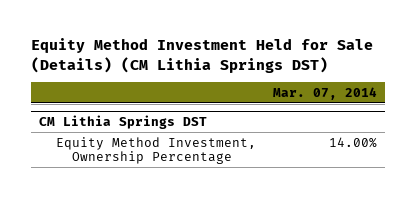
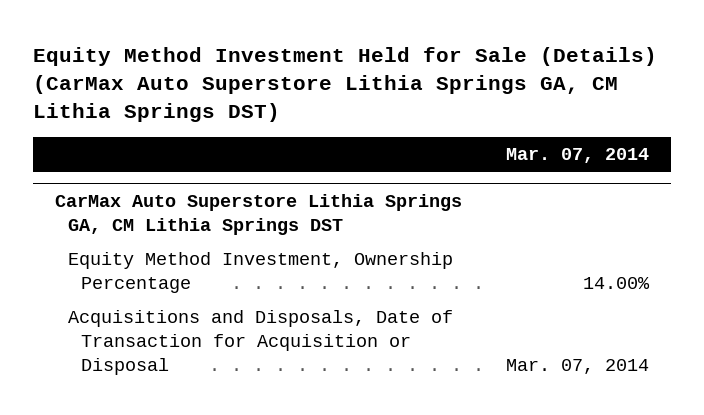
- Equity Method Investment Held for Sale (Details) (CM Lithia Springs DST)
+ Equity Method Investment Held for Sale (Details) (CarMax Auto Superstore Lithia Springs GA, CM Lithia Springs DST)
- CM Lithia Springs DST
+ CarMax Auto Superstore Lithia Springs GA, CM Lithia Springs DST
+ Acquisitions and Disposals, Date of Transaction for Acquisition or Disposal | Mar. 07, 2014

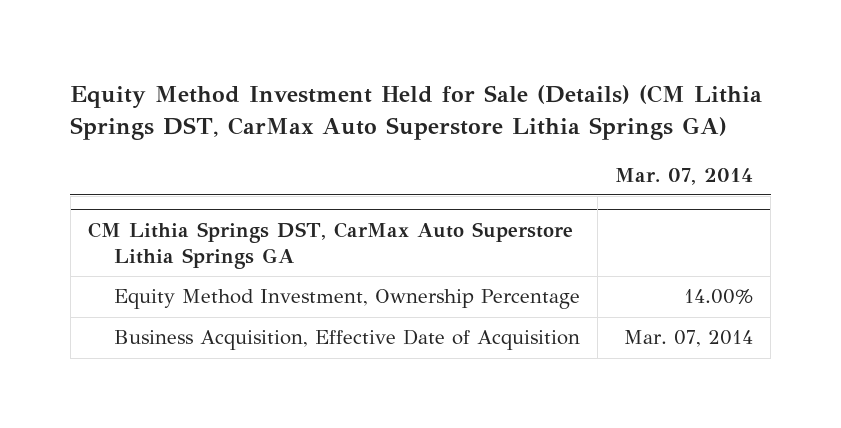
- Equity Method Investment Held for Sale (Details) (CarMax Auto Superstore Lithia Springs GA, CM Lithia Springs DST)
+ Equity Method Investment Held for Sale (Details) (CM Lithia Springs DST, CarMax Auto Superstore Lithia Springs GA)
- CarMax Auto Superstore Lithia Springs GA, CM Lithia Springs DST
+ CM Lithia Springs DST, CarMax Auto Superstore Lithia Springs GA
- Acquisitions and Disposals, Date of Transaction for Acquisition or Disposal | Mar. 07, 2014
+ Business Acquisition, Effective Date of Acquisition | Mar. 07, 2014

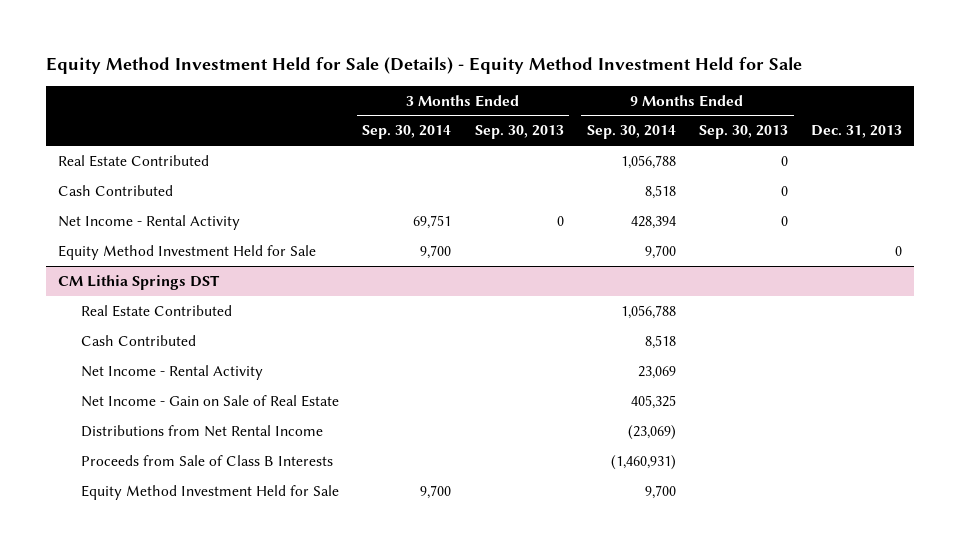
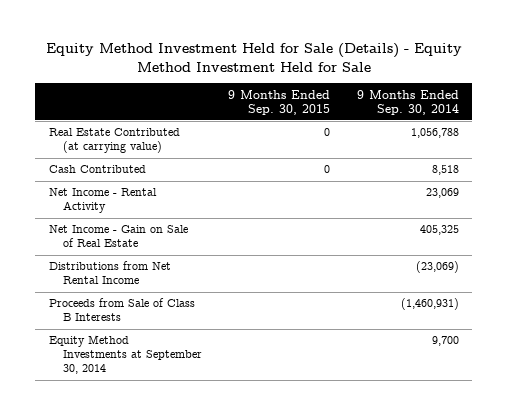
- | 3 Months Ended Sep. 30, 2014 | 3 Months Ended Sep. 30, 2013 | 9 Months Ended Sep. 30, 2014 | 9 Months Ended Sep. 30, 2013 | Dec. 31, 2013
+ | 9 Months Ended Sep. 30, 2015 | 9 Months Ended Sep. 30, 2014
- Real Estate Contributed | | | 1,056,788 | 0 |
- Cash Contributed | | | 8,518 | 0 |
- Net Income - Rental Activity | 69,751 | 0 | 428,394 | 0 |
- Equity Method Investment Held for Sale | 9,700 | | 9,700 | | 0
- CM Lithia Springs DST
- Real Estate Contributed | | | 1,056,788 | |
+ Real Estate Contributed (at carrying value) | 0 | 1,056,788
- Equity Method Investment Held for Sale | 9,700 | | 9,700 | |
+ Equity Method Investments at September 30, 2014 | | 9,700

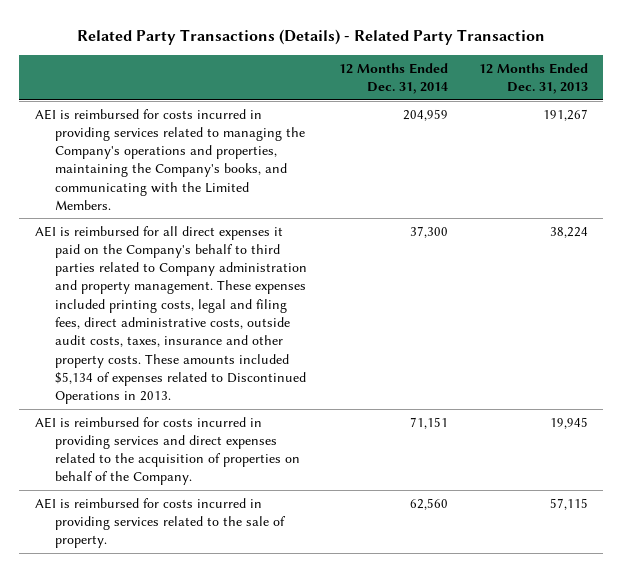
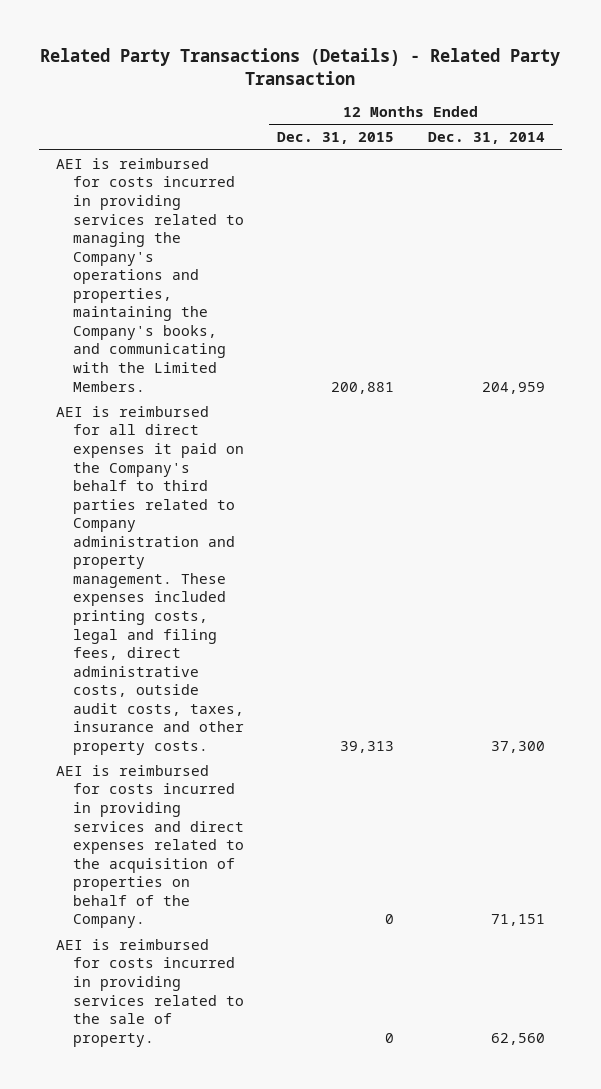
- | 12 Months Ended Dec. 31, 2014 | 12 Months Ended Dec. 31, 2013
+ | 12 Months Ended Dec. 31, 2015 | 12 Months Ended Dec. 31, 2014
- AEI is reimbursed for all direct expenses it paid on the Company's behalf to third parties related to Company administration and property management. These expenses included printing costs, legal and filing fees, direct administrative costs, outside audit costs, taxes, insurance and other property costs. These amounts included $5,134 of expenses related to Discontinued Operations in 2013. | 37,300 | 38,224
+ AEI is reimbursed for all direct expenses it paid on the Company's behalf to third parties related to Company administration and property management. These expenses included printing costs, legal and filing fees, direct administrative costs, outside audit costs, taxes, insurance and other property costs. | 39,313 | 37,300

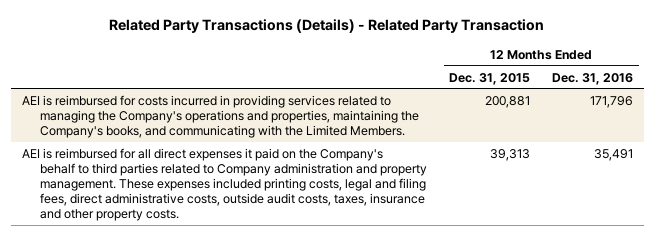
- | 12 Months Ended Dec. 31, 2015 | 12 Months Ended Dec. 31, 2014
+ | 12 Months Ended Dec. 31, 2015 | 12 Months Ended Dec. 31, 2016
- AEI is reimbursed for costs incurred in providing services and direct expenses related to the acquisition of properties on behalf of the Company. | 0 | 71,151
- AEI is reimbursed for costs incurred in providing services related to the sale of property. | 0 | 62,560

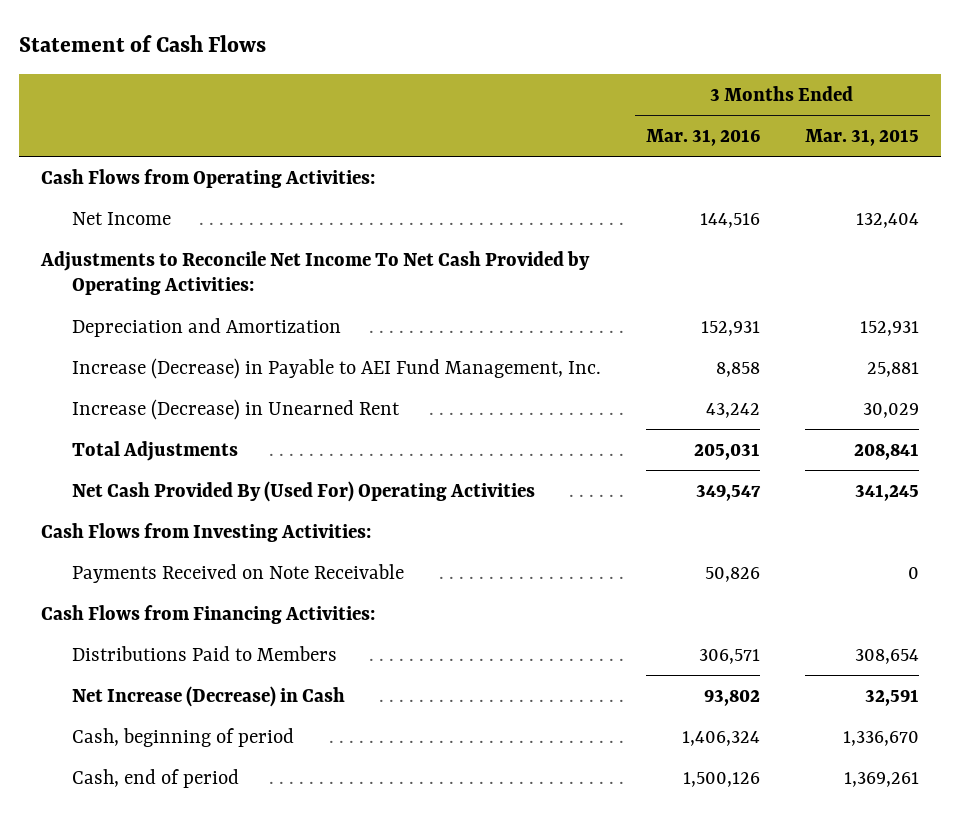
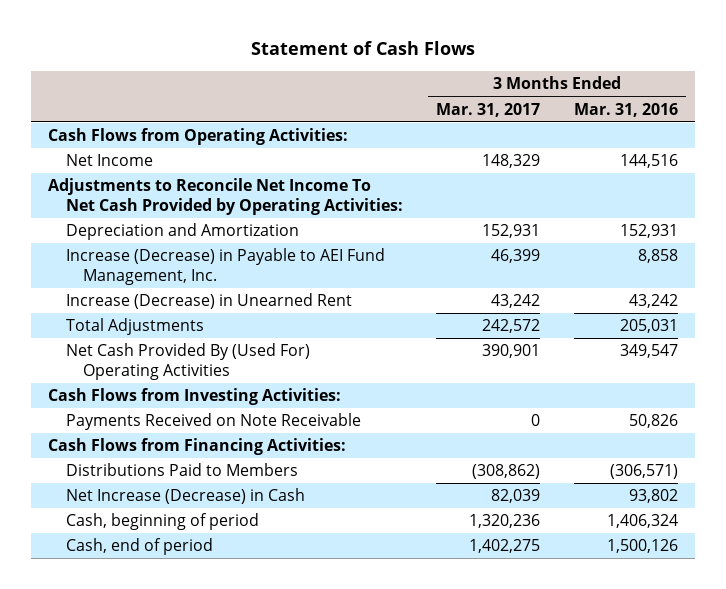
- | 3 Months Ended Mar. 31, 2016 | 3 Months Ended Mar. 31, 2015
+ | 3 Months Ended Mar. 31, 2017 | 3 Months Ended Mar. 31, 2016
- Distributions Paid to Members | 306,571 | 308,654
+ Distributions Paid to Members | (308,862) | (306,571)

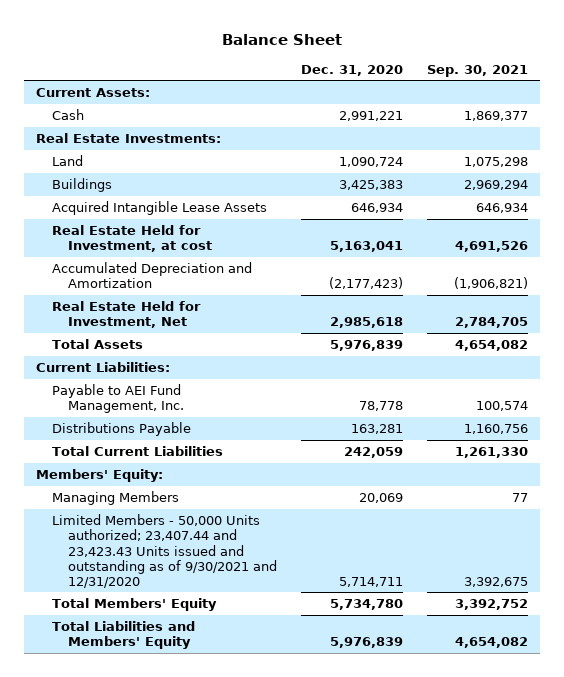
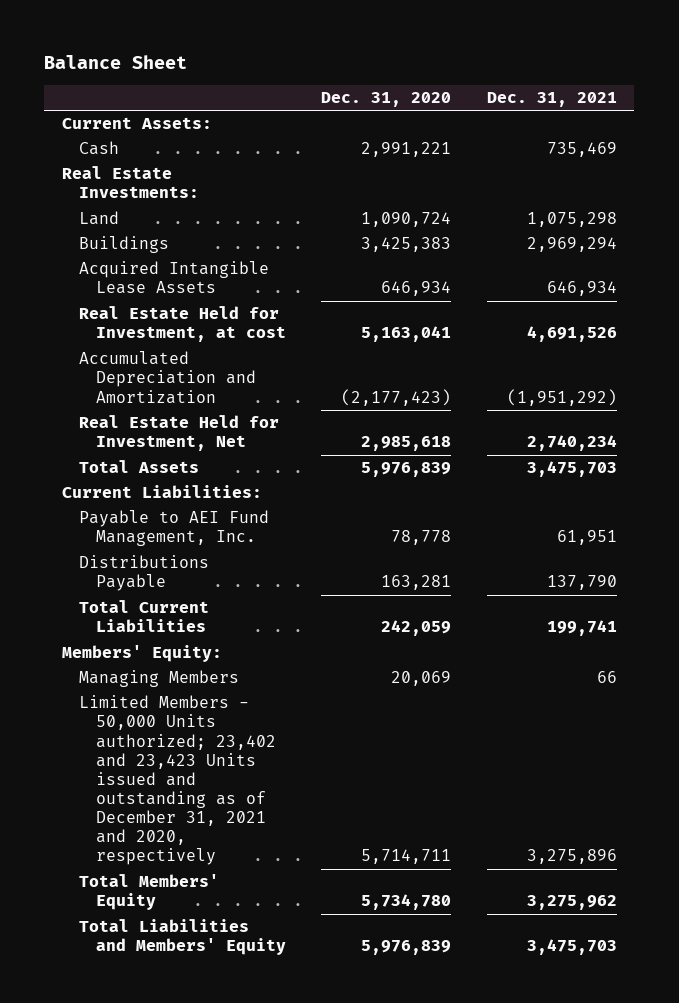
- | Dec. 31, 2020 | Sep. 30, 2021
+ | Dec. 31, 2020 | Dec. 31, 2021
- Limited Members - 50,000 Units authorized; 23,407.44 and 23,423.43 Units issued and outstanding as of 9/30/2021 and 12/31/2020 | 5,714,711 | 3,392,675
+ Limited Members - 50,000 Units authorized; 23,402 and 23,423 Units issued and outstanding as of December 31, 2021 and 2020, respectively | 5,714,711 | 3,275,896

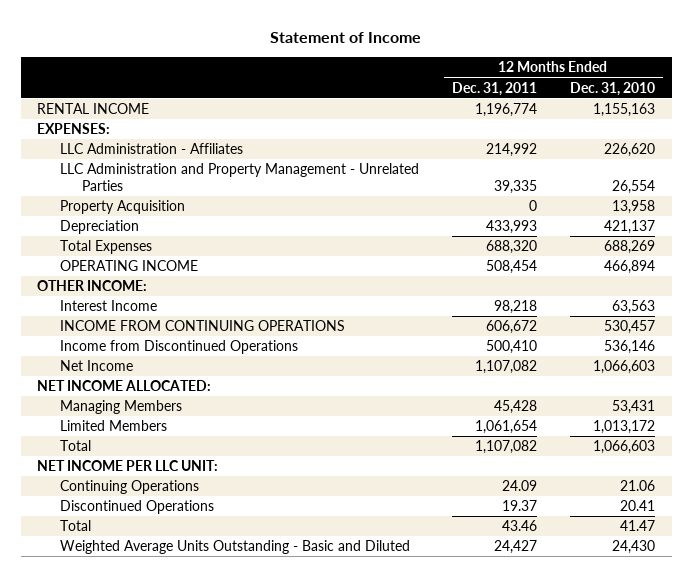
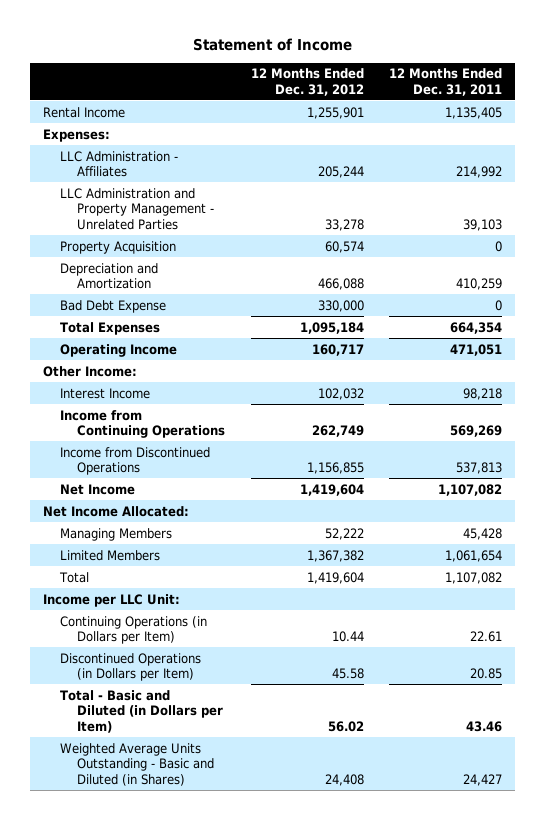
- | 12 Months Ended Dec. 31, 2011 | 12 Months Ended Dec. 31, 2010
+ | 12 Months Ended Dec. 31, 2012 | 12 Months Ended Dec. 31, 2011
- RENTAL INCOME | 1,196,774 | 1,155,163
- EXPENSES:
+ Rental Income | 1,255,901 | 1,135,405
+ Expenses:
- LLC Administration and Property Management - Unrelated Parties | 39,335 | 26,554
+ LLC Administration and Property Management - Unrelated Parties | 33,278 | 39,103
- Depreciation | 433,993 | 421,137
- Total Expenses | 688,320 | 688,269
- OPERATING INCOME | 508,454 | 466,894
- OTHER INCOME:
+ Depreciation and Amortization | 466,088 | 410,259
+ Bad Debt Expense | 330,000 | 0
+ Total Expenses | 1,095,184 | 664,354
+ Operating Income | 160,717 | 471,051
+ Other Income:
- INCOME FROM CONTINUING OPERATIONS | 606,672 | 530,457
- Income from Discontinued Operations | 500,410 | 536,146
+ Income from Continuing Operations | 262,749 | 569,269
+ Income from Discontinued Operations | 1,156,855 | 537,813
- NET INCOME ALLOCATED:
+ Net Income Allocated:
- NET INCOME PER LLC UNIT:
- Continuing Operations | 24.09 | 21.06
- Discontinued Operations | 19.37 | 20.41
- Total | 43.46 | 41.47
- Weighted Average Units Outstanding - Basic and Diluted | 24,427 | 24,430
+ Income per LLC Unit:
+ Continuing Operations (in Dollars per Item) | 10.44 | 22.61
+ Discontinued Operations (in Dollars per Item) | 45.58 | 20.85
+ Total - Basic and Diluted (in Dollars per Item) | 56.02 | 43.46
+ Weighted Average Units Outstanding - Basic and Diluted (in Shares) | 24,408 | 24,427

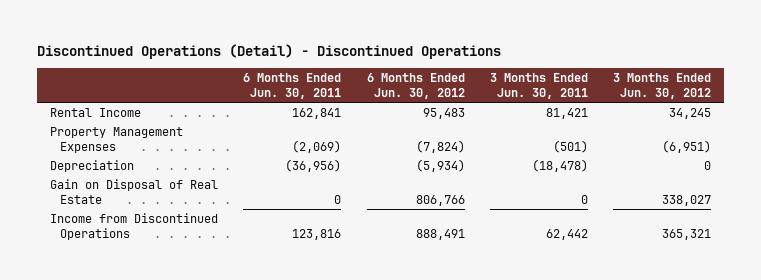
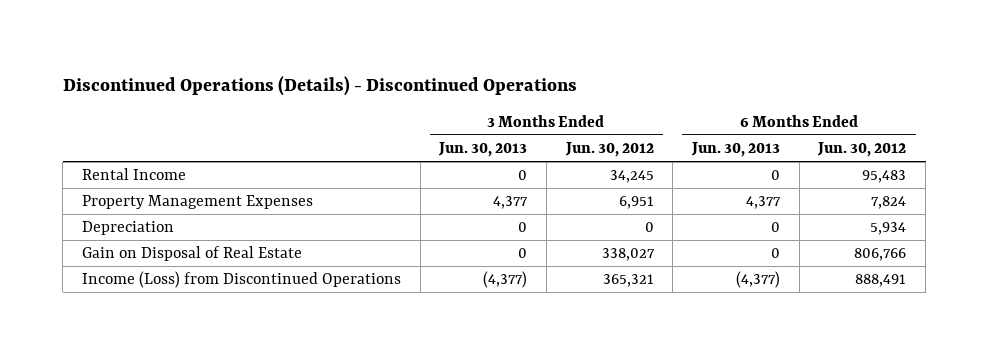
- Discontinued Operations (Detail) - Discontinued Operations
+ Discontinued Operations (Details) - Discontinued Operations
- | 6 Months Ended Jun. 30, 2011 | 6 Months Ended Jun. 30, 2012 | 3 Months Ended Jun. 30, 2011 | 3 Months Ended Jun. 30, 2012
+ | 3 Months Ended Jun. 30, 2013 | 3 Months Ended Jun. 30, 2012 | 6 Months Ended Jun. 30, 2013 | 6 Months Ended Jun. 30, 2012
- Property Management Expenses | (2,069) | (7,824) | (501) | (6,951)
- Depreciation | (36,956) | (5,934) | (18,478) | 0
+ Property Management Expenses | 4,377 | 6,951 | 4,377 | 7,824
+ Depreciation | 0 | 0 | 0 | 5,934
- Income from Discontinued Operations | 123,816 | 888,491 | 62,442 | 365,321
+ Income (Loss) from Discontinued Operations | (4,377) | 365,321 | (4,377) | 888,491

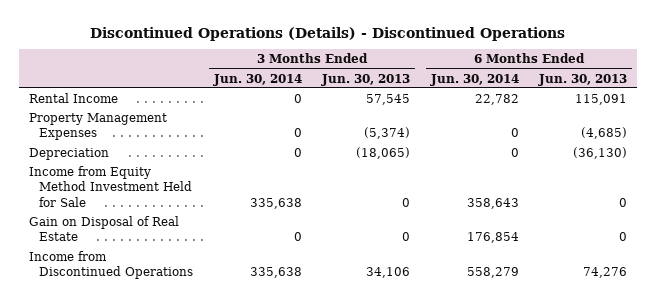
- | 3 Months Ended Jun. 30, 2013 | 3 Months Ended Jun. 30, 2012 | 6 Months Ended Jun. 30, 2013 | 6 Months Ended Jun. 30, 2012
+ | 3 Months Ended Jun. 30, 2014 | 3 Months Ended Jun. 30, 2013 | 6 Months Ended Jun. 30, 2014 | 6 Months Ended Jun. 30, 2013
- Rental Income | 0 | 34,245 | 0 | 95,483
- Property Management Expenses | 4,377 | 6,951 | 4,377 | 7,824
- Depreciation | 0 | 0 | 0 | 5,934
+ Rental Income | 0 | 57,545 | 22,782 | 115,091
+ Property Management Expenses | 0 | (5,374) | 0 | (4,685)
+ Depreciation | 0 | (18,065) | 0 | (36,130)
+ Income from Equity Method Investment Held for Sale | 335,638 | 0 | 358,643 | 0
- Income (Loss) from Discontinued Operations | (4,377) | 365,321 | (4,377) | 888,491
+ Income from Discontinued Operations | 335,638 | 34,106 | 558,279 | 74,276

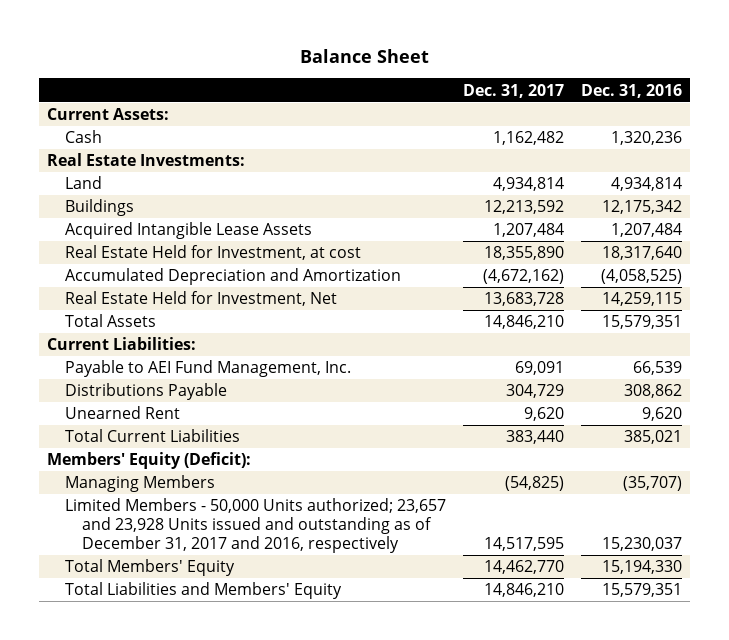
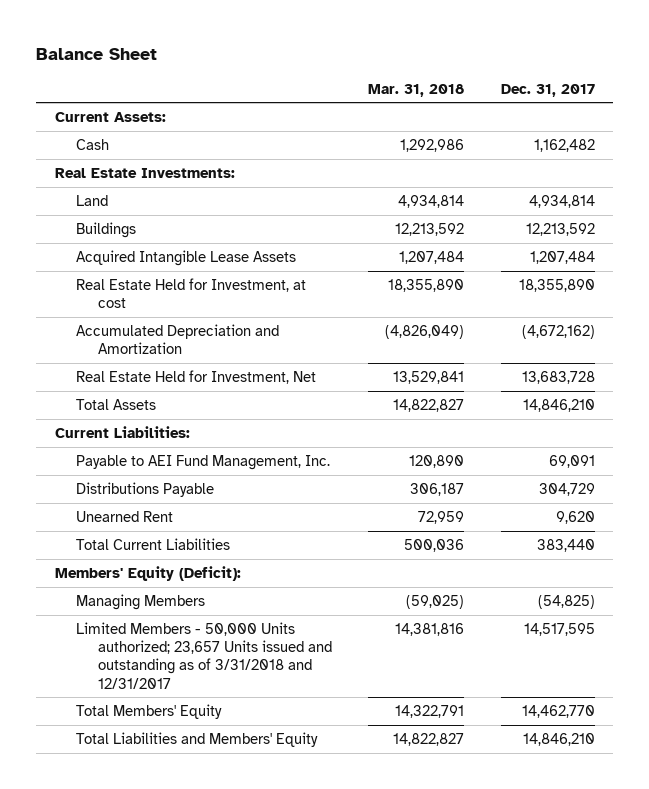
- | Dec. 31, 2017 | Dec. 31, 2016
+ | Mar. 31, 2018 | Dec. 31, 2017
- Limited Members - 50,000 Units authorized; 23,657 and 23,928 Units issued and outstanding as of December 31, 2017 and 2016, respectively | 14,517,595 | 15,230,037
+ Limited Members - 50,000 Units authorized; 23,657 Units issued and outstanding as of 3/31/2018 and 12/31/2017 | 14,381,816 | 14,517,595

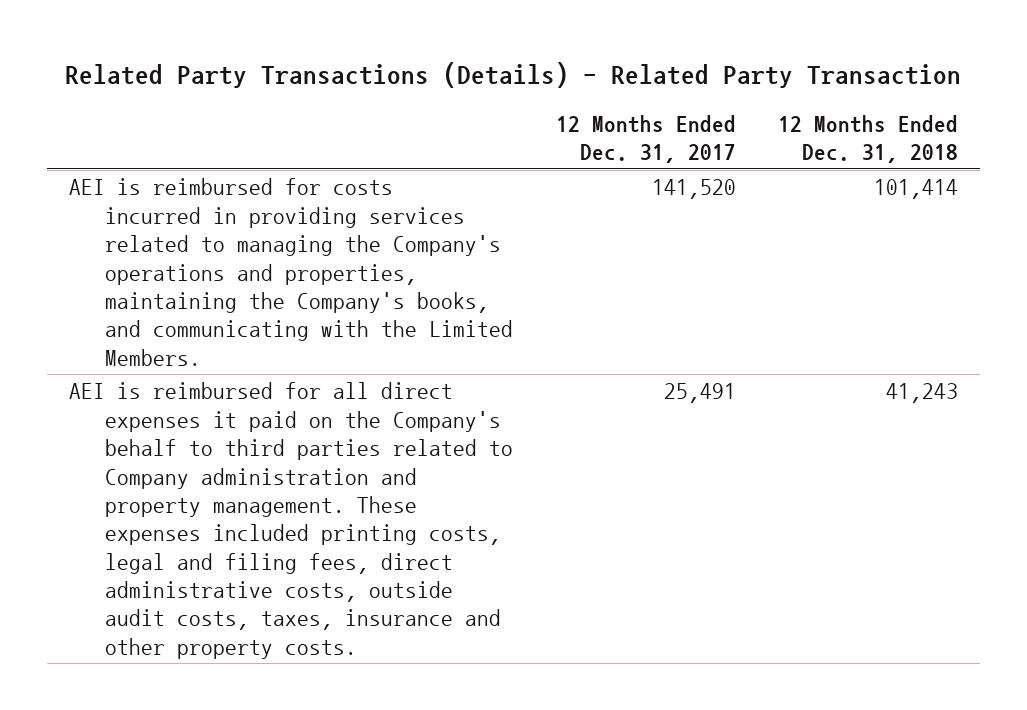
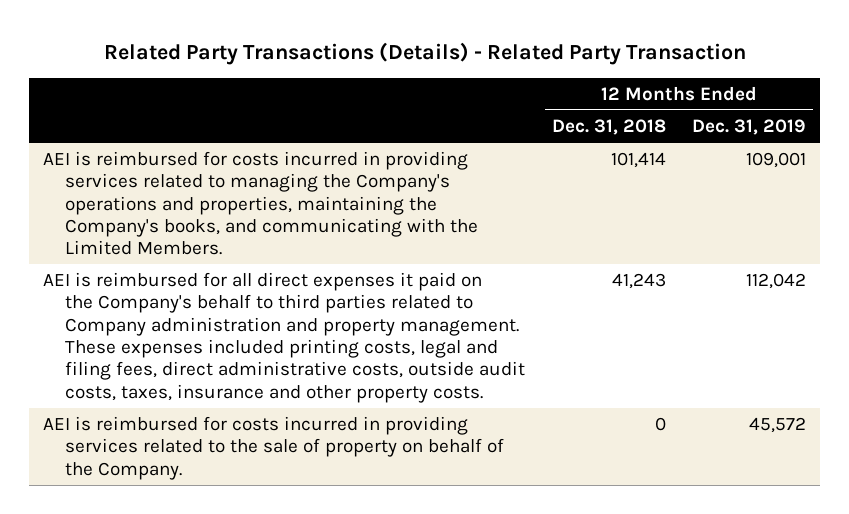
- | 12 Months Ended Dec. 31, 2017 | 12 Months Ended Dec. 31, 2018
+ | 12 Months Ended Dec. 31, 2018 | 12 Months Ended Dec. 31, 2019
+ AEI is reimbursed for costs incurred in providing services related to the sale of property on behalf of the Company. | 0 | 45,572

